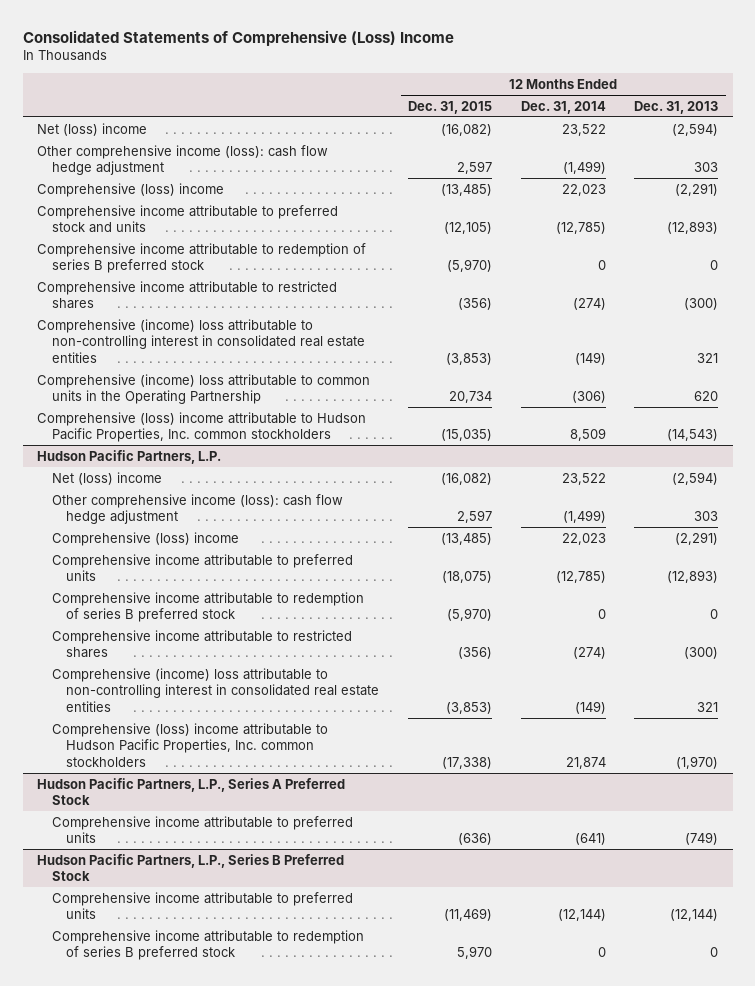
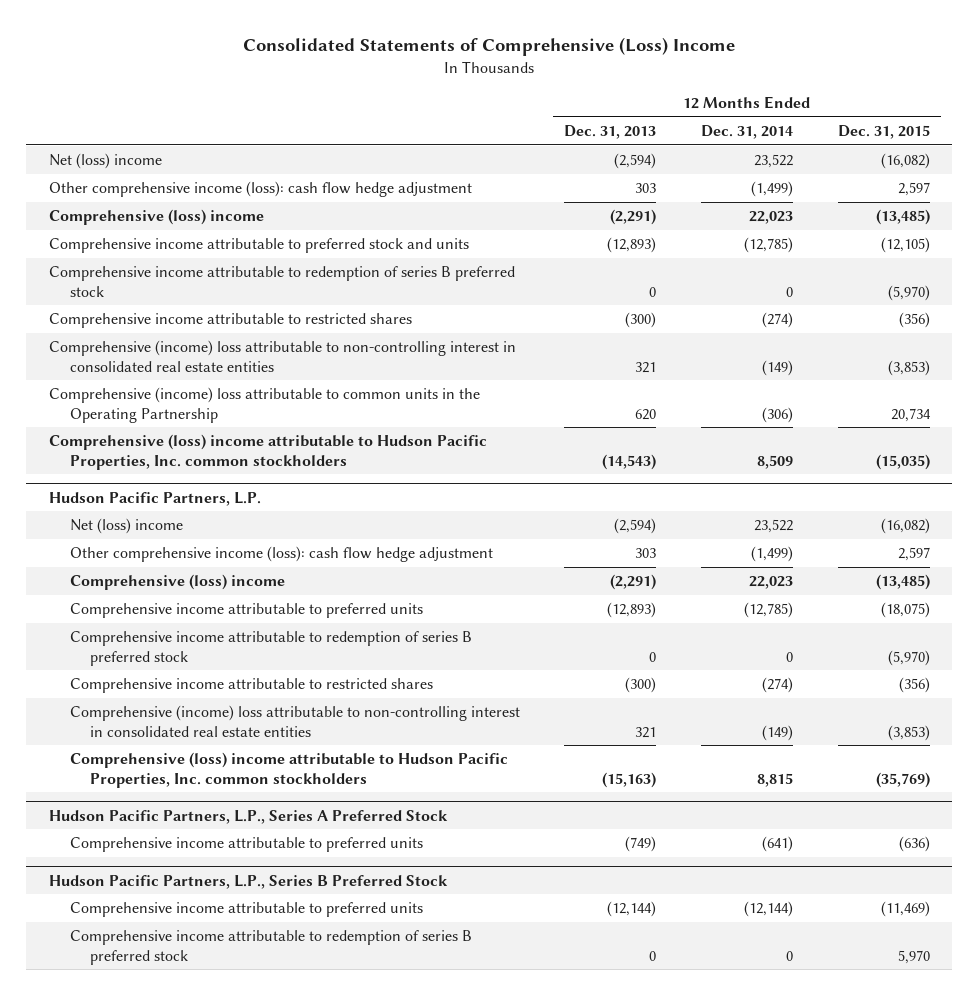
- | 12 Months Ended Dec. 31, 2015 | 12 Months Ended Dec. 31, 2014 | 12 Months Ended Dec. 31, 2013
+ | 12 Months Ended Dec. 31, 2013 | 12 Months Ended Dec. 31, 2014 | 12 Months Ended Dec. 31, 2015
@ Hudson Pacific Partners, L.P.
- Comprehensive (loss) income attributable to Hudson Pacific Properties, Inc. common stockholders | (17,338) | 21,874 | (1,970)
+ Comprehensive (loss) income attributable to Hudson Pacific Properties, Inc. common stockholders | (15,163) | 8,815 | (35,769)

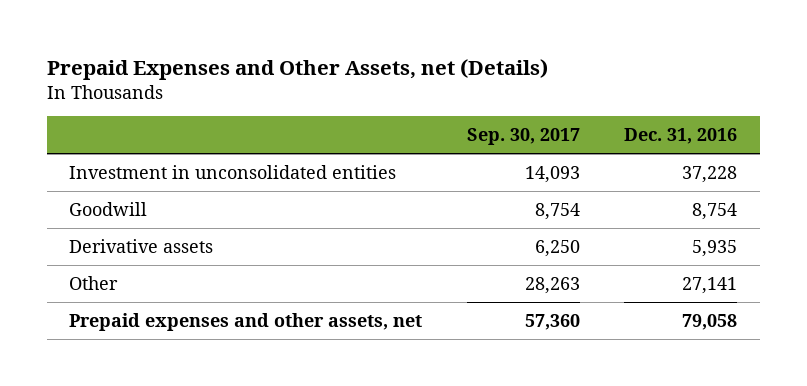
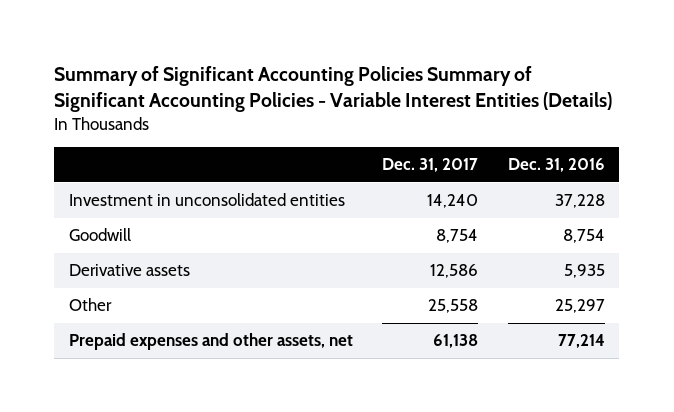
- Prepaid Expenses and Other Assets, net (Details)
+ Summary of Significant Accounting Policies Summary of Significant Accounting Policies - Variable Interest Entities (Details)
- | Sep. 30, 2017 | Dec. 31, 2016
+ | Dec. 31, 2017 | Dec. 31, 2016
- Other | 28,263 | 27,141
- Prepaid expenses and other assets, net | 57,360 | 79,058
+ Other | 25,558 | 25,297
+ Prepaid expenses and other assets, net | 61,138 | 77,214

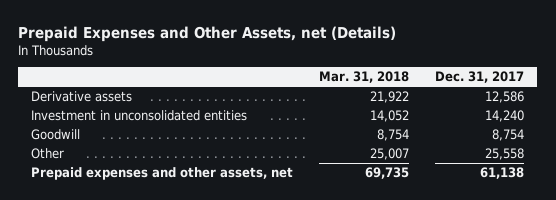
- Summary of Significant Accounting Policies Summary of Significant Accounting Policies - Variable Interest Entities (Details)
+ Prepaid Expenses and Other Assets, net (Details)
- | Dec. 31, 2017 | Dec. 31, 2016
+ | Mar. 31, 2018 | Dec. 31, 2017
moved up: Derivative assets | 21,922 | 12,586

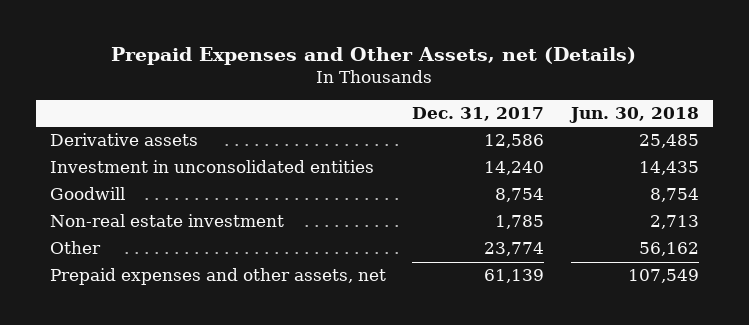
- | Mar. 31, 2018 | Dec. 31, 2017
+ | Dec. 31, 2017 | Jun. 30, 2018
- Other | 25,007 | 25,558
- Prepaid expenses and other assets, net | 69,735 | 61,138
+ Non-real estate investment | 1,785 | 2,713
+ Other | 23,774 | 56,162
+ Prepaid expenses and other assets, net | 61,139 | 107,549

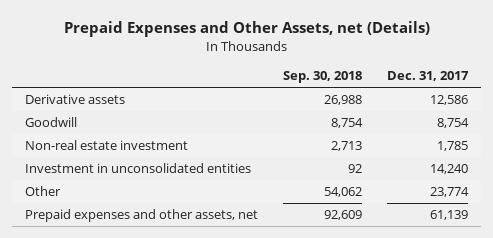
- | Dec. 31, 2017 | Jun. 30, 2018
+ | Sep. 30, 2018 | Dec. 31, 2017
moved down: Investment in unconsolidated entities | 92 | 14,240

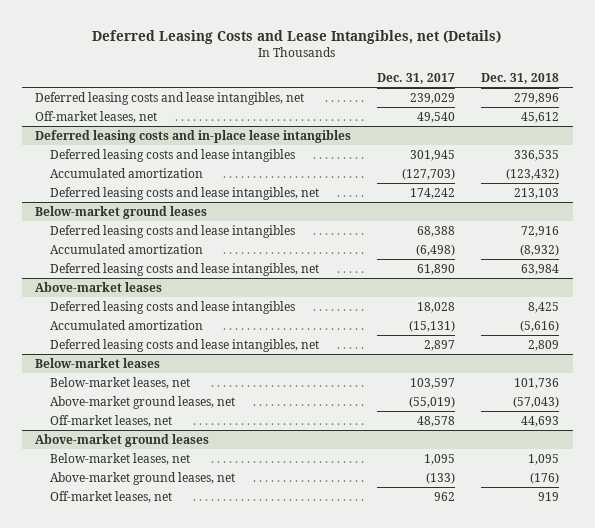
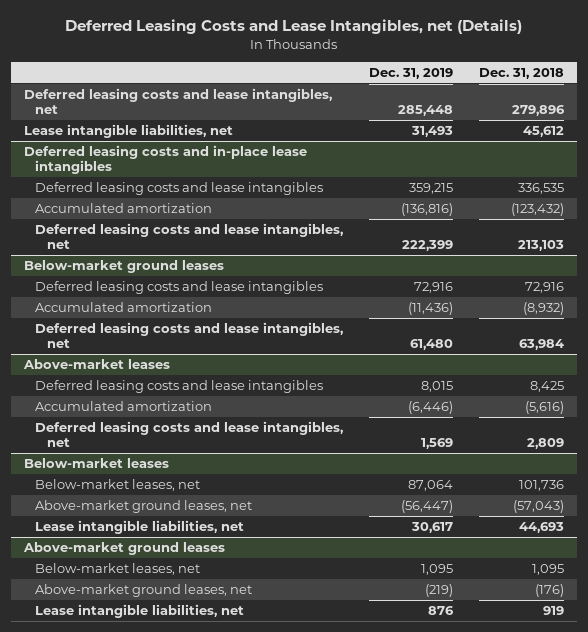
- | Dec. 31, 2017 | Dec. 31, 2018
+ | Dec. 31, 2019 | Dec. 31, 2018
- Off-market leases, net | 49,540 | 45,612
+ Lease intangible liabilities, net | 31,493 | 45,612
@ Below-market leases
- Off-market leases, net | 48,578 | 44,693
+ Lease intangible liabilities, net | 30,617 | 44,693
@ Above-market ground leases
- Off-market leases, net | 962 | 919
+ Lease intangible liabilities, net | 876 | 919

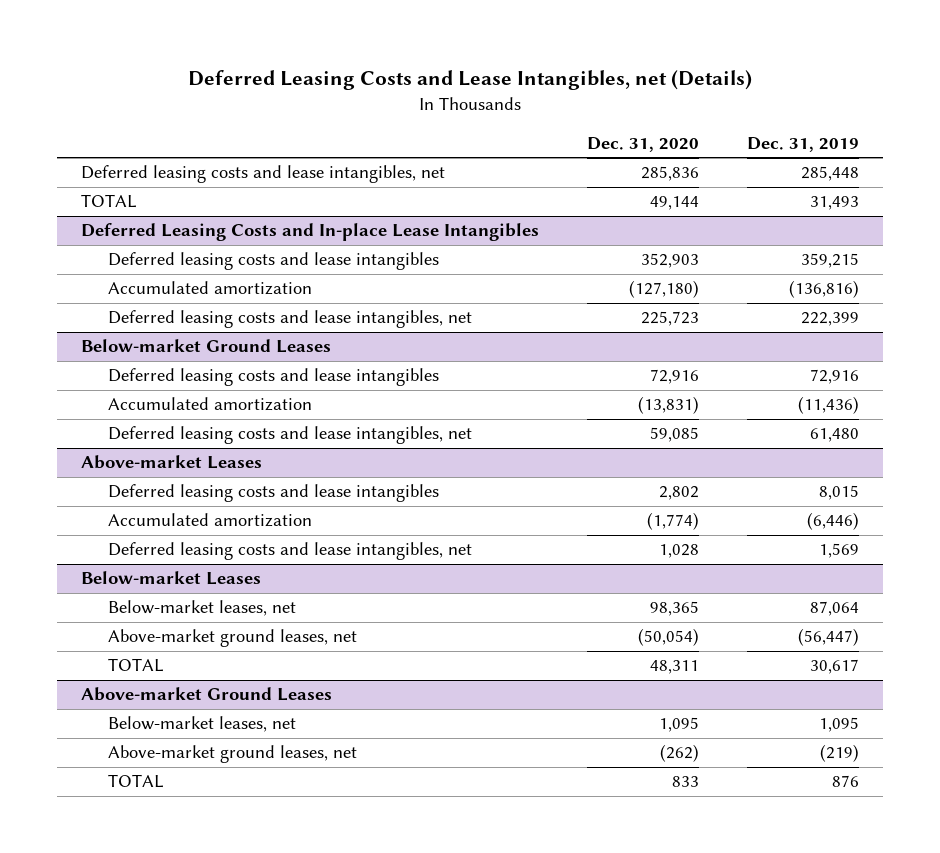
- | Dec. 31, 2019 | Dec. 31, 2018
+ | Dec. 31, 2020 | Dec. 31, 2019
- Lease intangible liabilities, net | 31,493 | 45,612
- Deferred leasing costs and in-place lease intangibles
+ TOTAL | 49,144 | 31,493
+ Deferred Leasing Costs and In-place Lease Intangibles
- Below-market ground leases
+ Below-market Ground Leases
- Above-market leases
+ Above-market Leases
- Below-market leases
+ Below-market Leases
- Lease intangible liabilities, net | 30,617 | 44,693
- Above-market ground leases
+ TOTAL | 48,311 | 30,617
+ Above-market Ground Leases
- Lease intangible liabilities, net | 876 | 919
+ TOTAL | 833 | 876

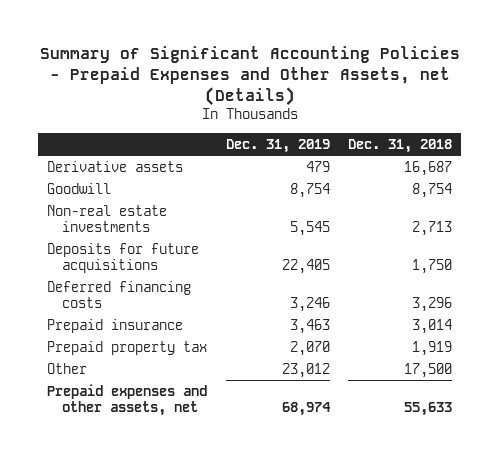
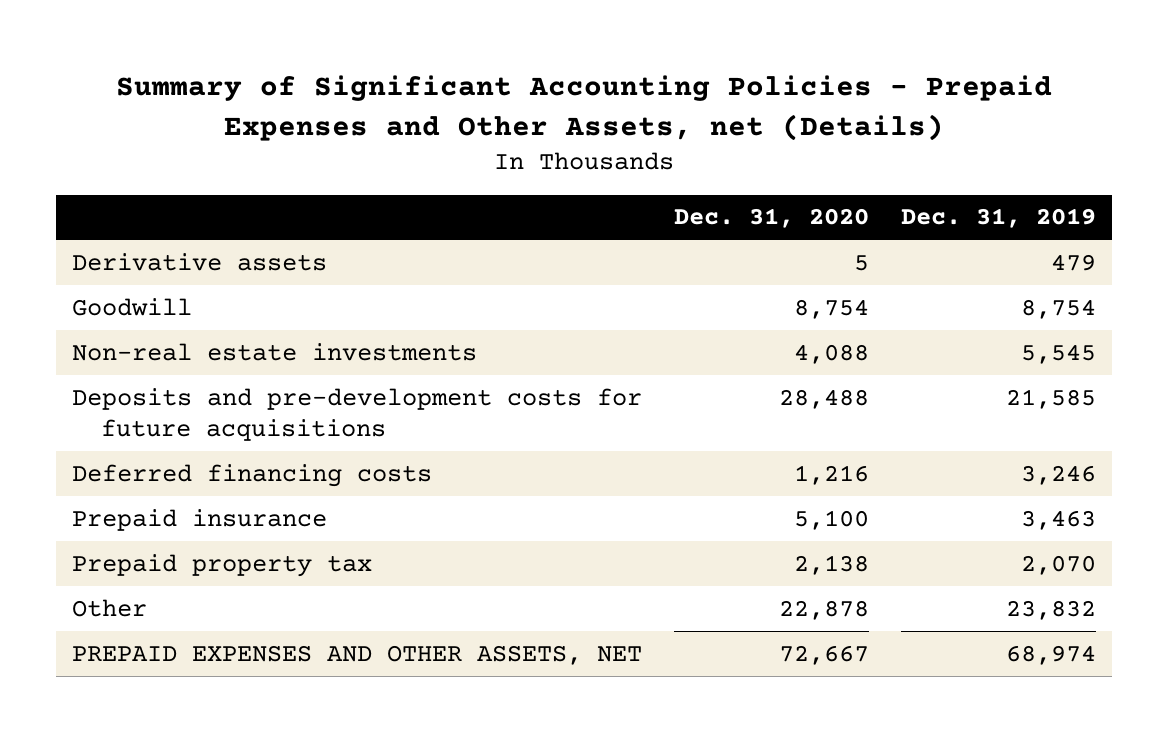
- | Dec. 31, 2019 | Dec. 31, 2018
+ | Dec. 31, 2020 | Dec. 31, 2019
- Deposits for future acquisitions | 22,405 | 1,750
+ Deposits and pre-development costs for future acquisitions | 28,488 | 21,585
- Other | 23,012 | 17,500
- Prepaid expenses and other assets, net | 68,974 | 55,633
+ Other | 22,878 | 23,832
+ PREPAID EXPENSES AND OTHER ASSETS, NET | 72,667 | 68,974

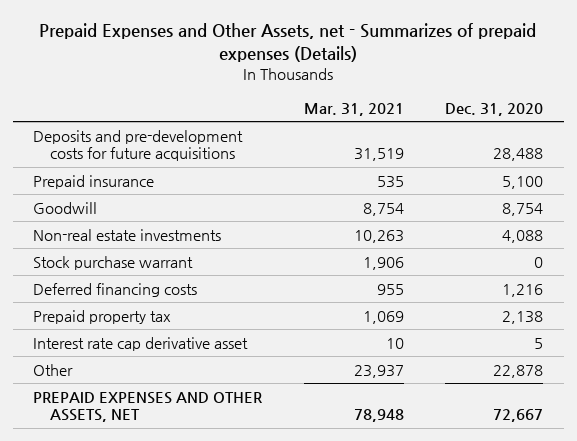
- Summary of Significant Accounting Policies - Prepaid Expenses and Other Assets, net (Details)
+ Prepaid Expenses and Other Assets, net - Summarizes of prepaid expenses (Details)
- | Dec. 31, 2020 | Dec. 31, 2019
+ | Mar. 31, 2021 | Dec. 31, 2020
- Derivative assets | 5 | 479
moved up: Deposits and pre-development costs for future acquisitions | 31,519 | 28,488
moved up: Prepaid insurance | 535 | 5,100
+ Stock purchase warrant | 1,906 | 0
+ Interest rate cap derivative asset | 10 | 5

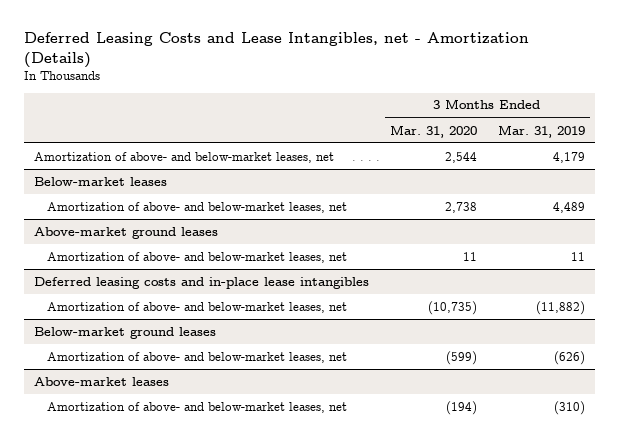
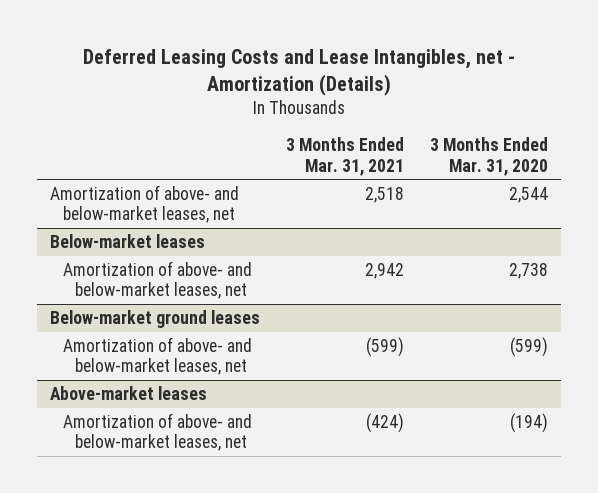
- | 3 Months Ended Mar. 31, 2020 | 3 Months Ended Mar. 31, 2019
+ | 3 Months Ended Mar. 31, 2021 | 3 Months Ended Mar. 31, 2020
- Above-market ground leases
- Amortization of above- and below-market leases, net | 11 | 11
- Deferred leasing costs and in-place lease intangibles
- Amortization of above- and below-market leases, net | (10,735) | (11,882)

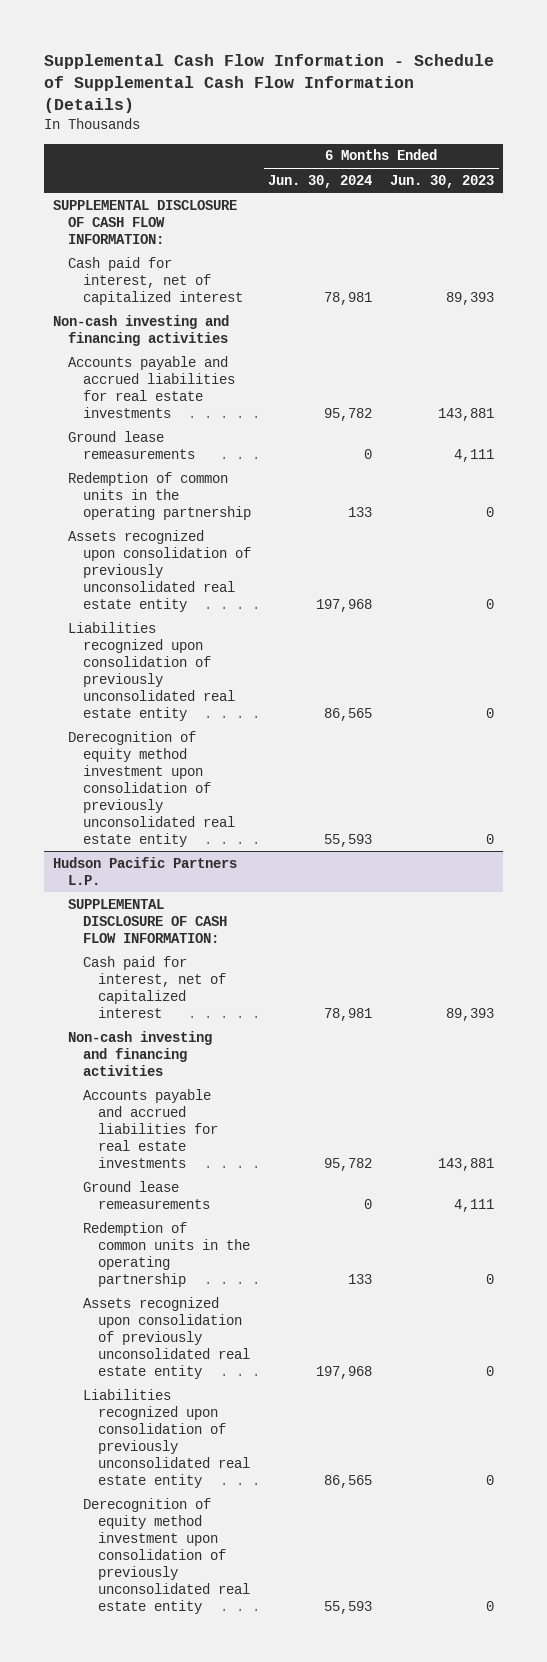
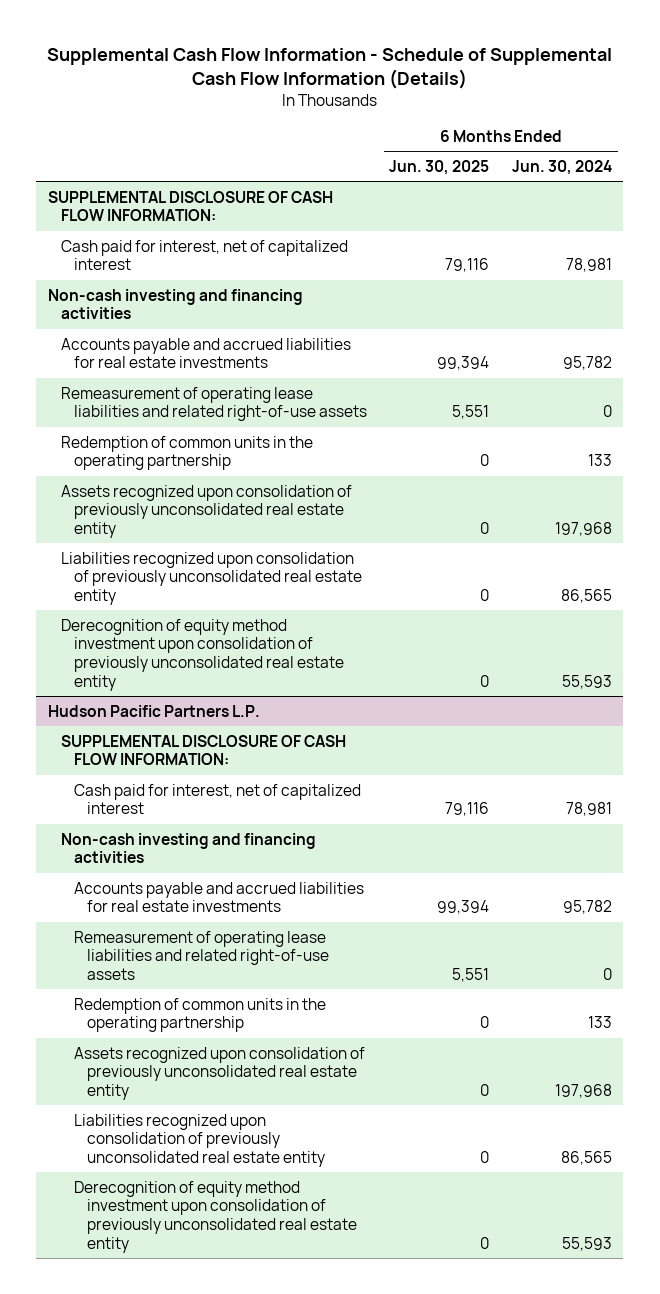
- | 6 Months Ended Jun. 30, 2024 | 6 Months Ended Jun. 30, 2023
+ | 6 Months Ended Jun. 30, 2025 | 6 Months Ended Jun. 30, 2024
- Ground lease remeasurements | 0 | 4,111
+ Remeasurement of operating lease liabilities and related right-of-use assets | 5,551 | 0
@ Hudson Pacific Partners L.P.
- Ground lease remeasurements | 0 | 4,111
+ Remeasurement of operating lease liabilities and related right-of-use assets | 5,551 | 0

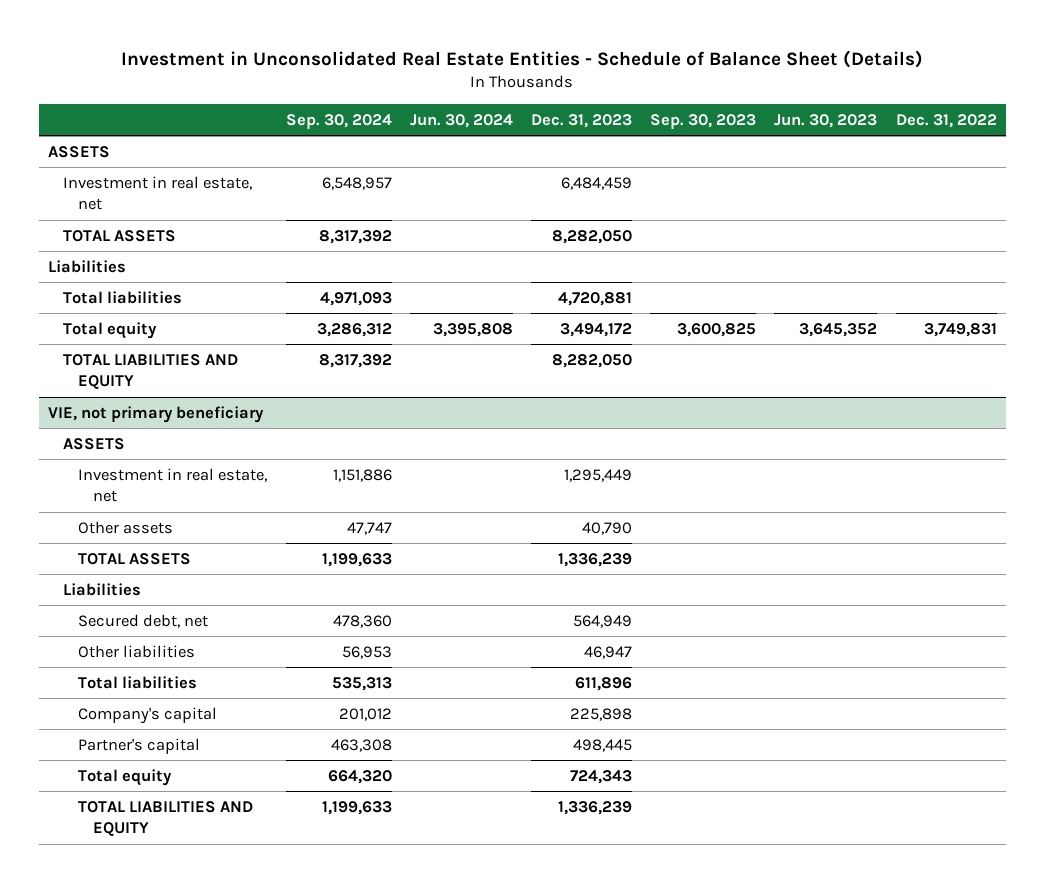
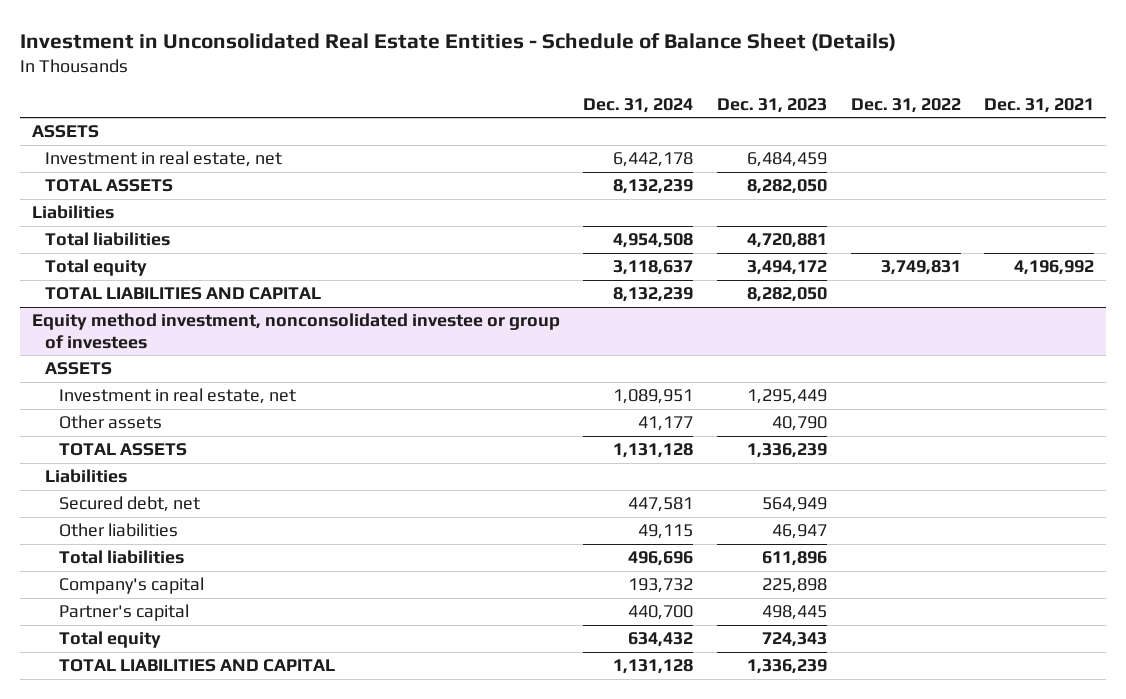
- | Sep. 30, 2024 | Jun. 30, 2024 | Dec. 31, 2023 | Sep. 30, 2023 | Jun. 30, 2023 | Dec. 31, 2022
+ | Dec. 31, 2024 | Dec. 31, 2023 | Dec. 31, 2022 | Dec. 31, 2021
- TOTAL LIABILITIES AND EQUITY | 8,317,392 | | 8,282,050 | | |
- VIE, not primary beneficiary
+ TOTAL LIABILITIES AND CAPITAL | 8,132,239 | 8,282,050 | |
+ Equity method investment, nonconsolidated investee or group of investees
- TOTAL LIABILITIES AND EQUITY | 1,199,633 | | 1,336,239 | | |
+ TOTAL LIABILITIES AND CAPITAL | 1,131,128 | 1,336,239 | |

